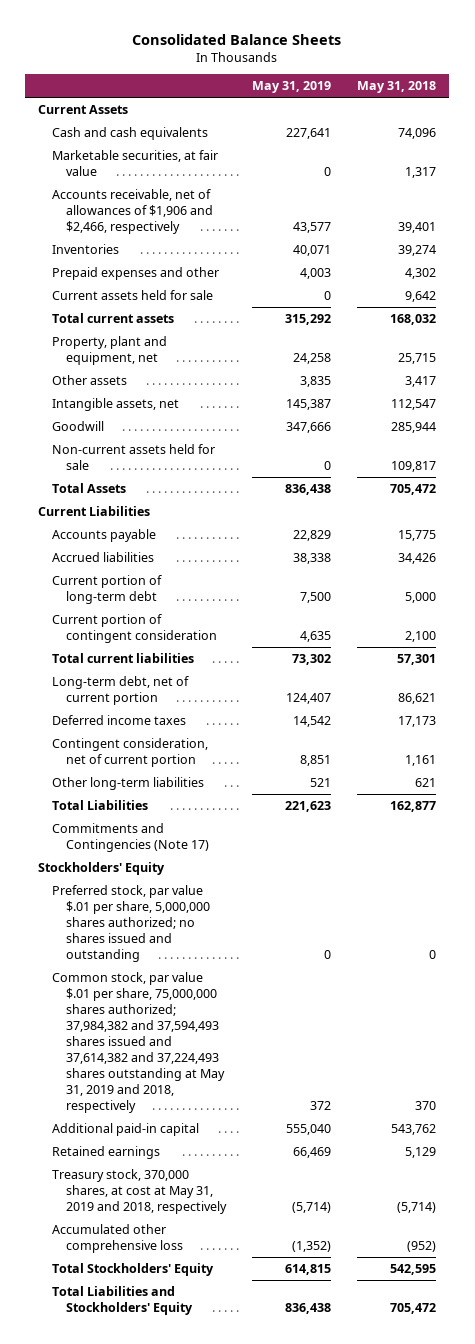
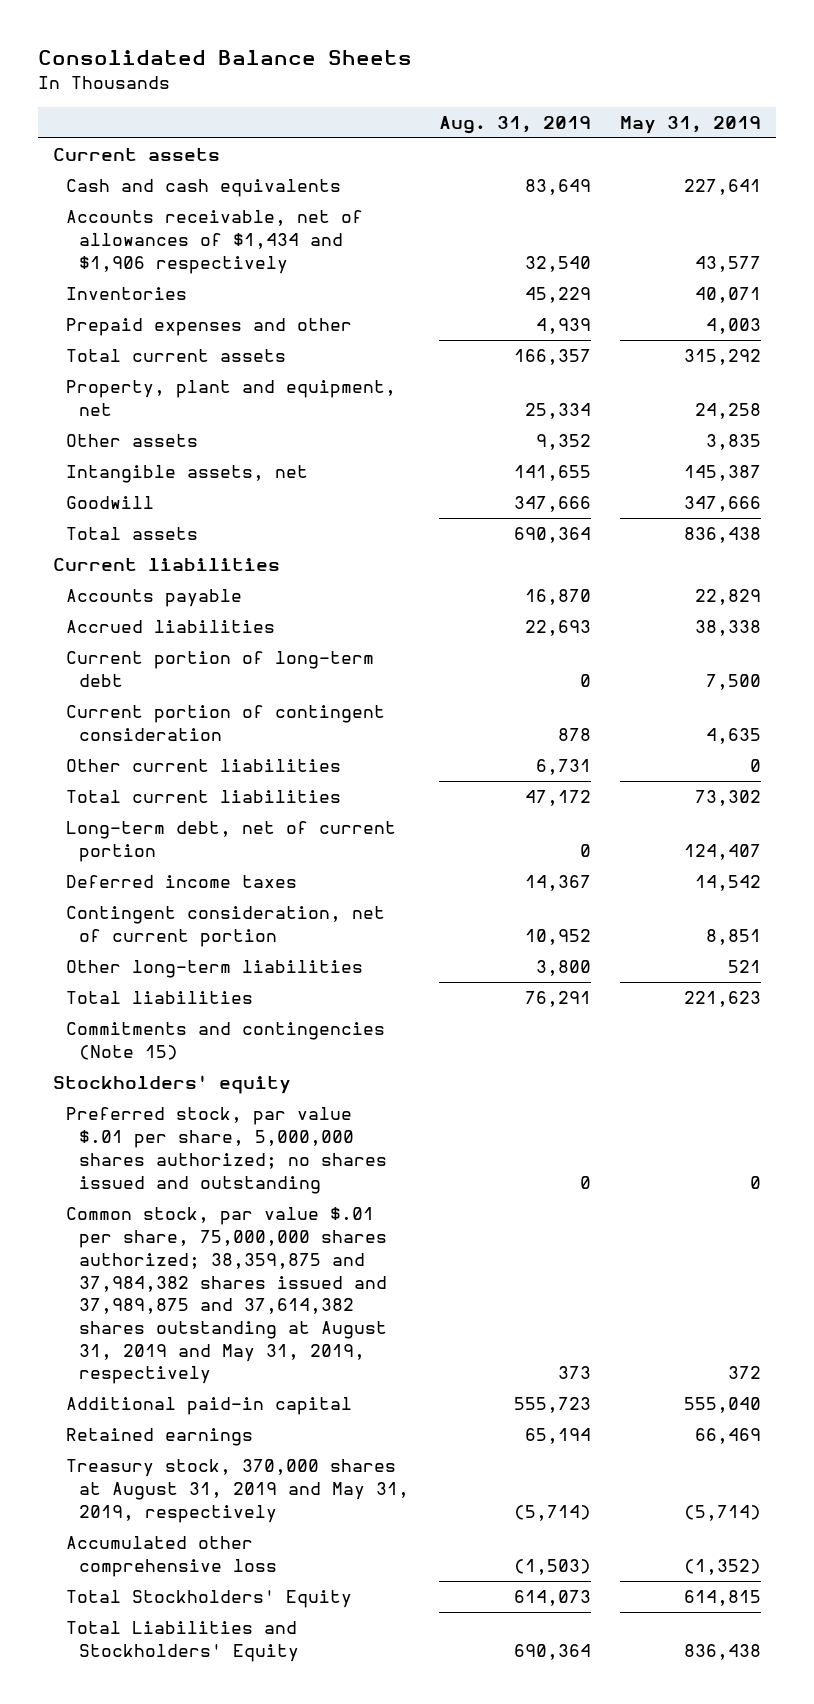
- | May 31, 2019 | May 31, 2018
+ | Aug. 31, 2019 | May 31, 2019
- Current Assets
+ Current assets
- Marketable securities, at fair value | 0 | 1,317
- Accounts receivable, net of allowances of $1,906 and $2,466, respectively | 43,577 | 39,401
+ Accounts receivable, net of allowances of $1,434 and $1,906 respectively | 32,540 | 43,577
- Current assets held for sale | 0 | 9,642
- Non-current assets held for sale | 0 | 109,817
- Total Assets | 836,438 | 705,472
- Current Liabilities
+ Total assets | 690,364 | 836,438
+ Current liabilities
+ Other current liabilities | 6,731 | 0
- Total Liabilities | 221,623 | 162,877
- Commitments and Contingencies (Note 17)
- Stockholders' Equity
+ Total liabilities | 76,291 | 221,623
+ Commitments and contingencies (Note 15)
+ Stockholders' equity
- Common stock, par value $.01 per share, 75,000,000 shares authorized; 37,984,382 and 37,594,493 shares issued and 37,614,382 and 37,224,493 shares outstanding at May 31, 2019 and 2018, respectively | 372 | 370
+ Common stock, par value $.01 per share, 75,000,000 shares authorized; 38,359,875 and 37,984,382 shares issued and 37,989,875 and 37,614,382 shares outstanding at August 31, 2019 and May 31, 2019, respectively | 373 | 372
- Treasury stock, 370,000 shares, at cost at May 31, 2019 and 2018, respectively | (5,714) | (5,714)
+ Treasury stock, 370,000 shares at August 31, 2019 and May 31, 2019, respectively | (5,714) | (5,714)

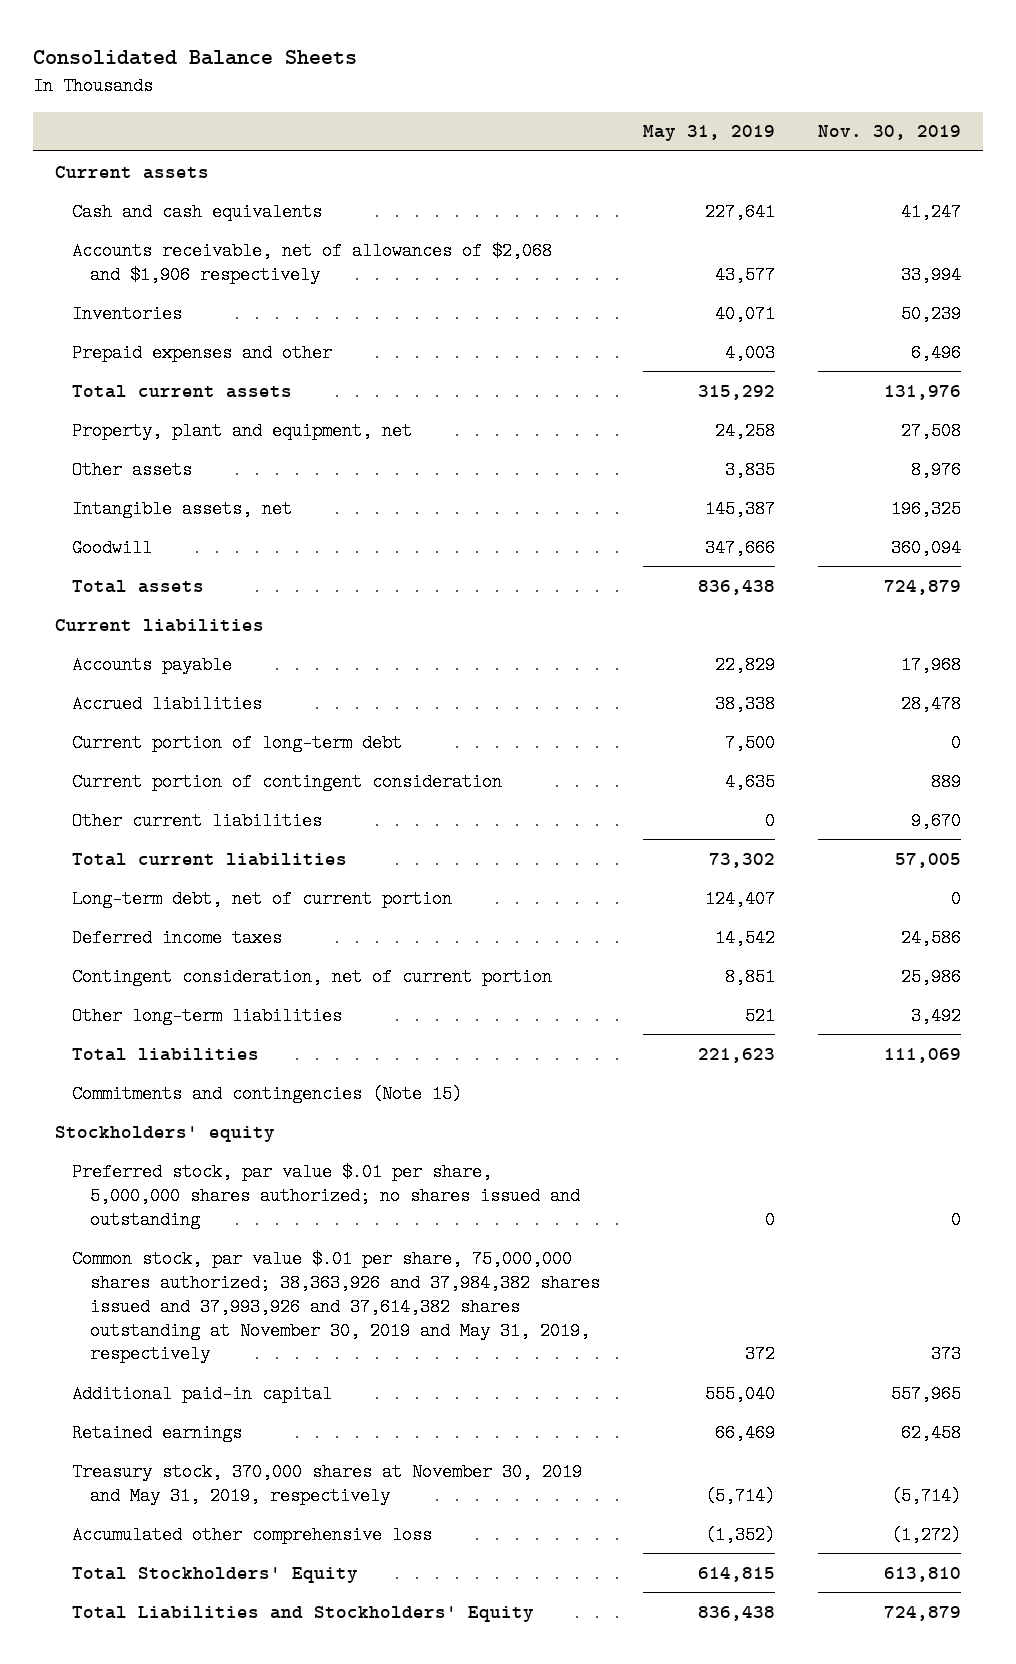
- | Aug. 31, 2019 | May 31, 2019
+ | May 31, 2019 | Nov. 30, 2019
- Accounts receivable, net of allowances of $1,434 and $1,906 respectively | 32,540 | 43,577
+ Accounts receivable, net of allowances of $2,068 and $1,906 respectively | 43,577 | 33,994
- Common stock, par value $.01 per share, 75,000,000 shares authorized; 38,359,875 and 37,984,382 shares issued and 37,989,875 and 37,614,382 shares outstanding at August 31, 2019 and May 31, 2019, respectively | 373 | 372
+ Common stock, par value $.01 per share, 75,000,000 shares authorized; 38,363,926 and 37,984,382 shares issued and 37,993,926 and 37,614,382 shares outstanding at November 30, 2019 and May 31, 2019, respectively | 372 | 373
- Treasury stock, 370,000 shares at August 31, 2019 and May 31, 2019, respectively | (5,714) | (5,714)
+ Treasury stock, 370,000 shares at November 30, 2019 and May 31, 2019, respectively | (5,714) | (5,714)

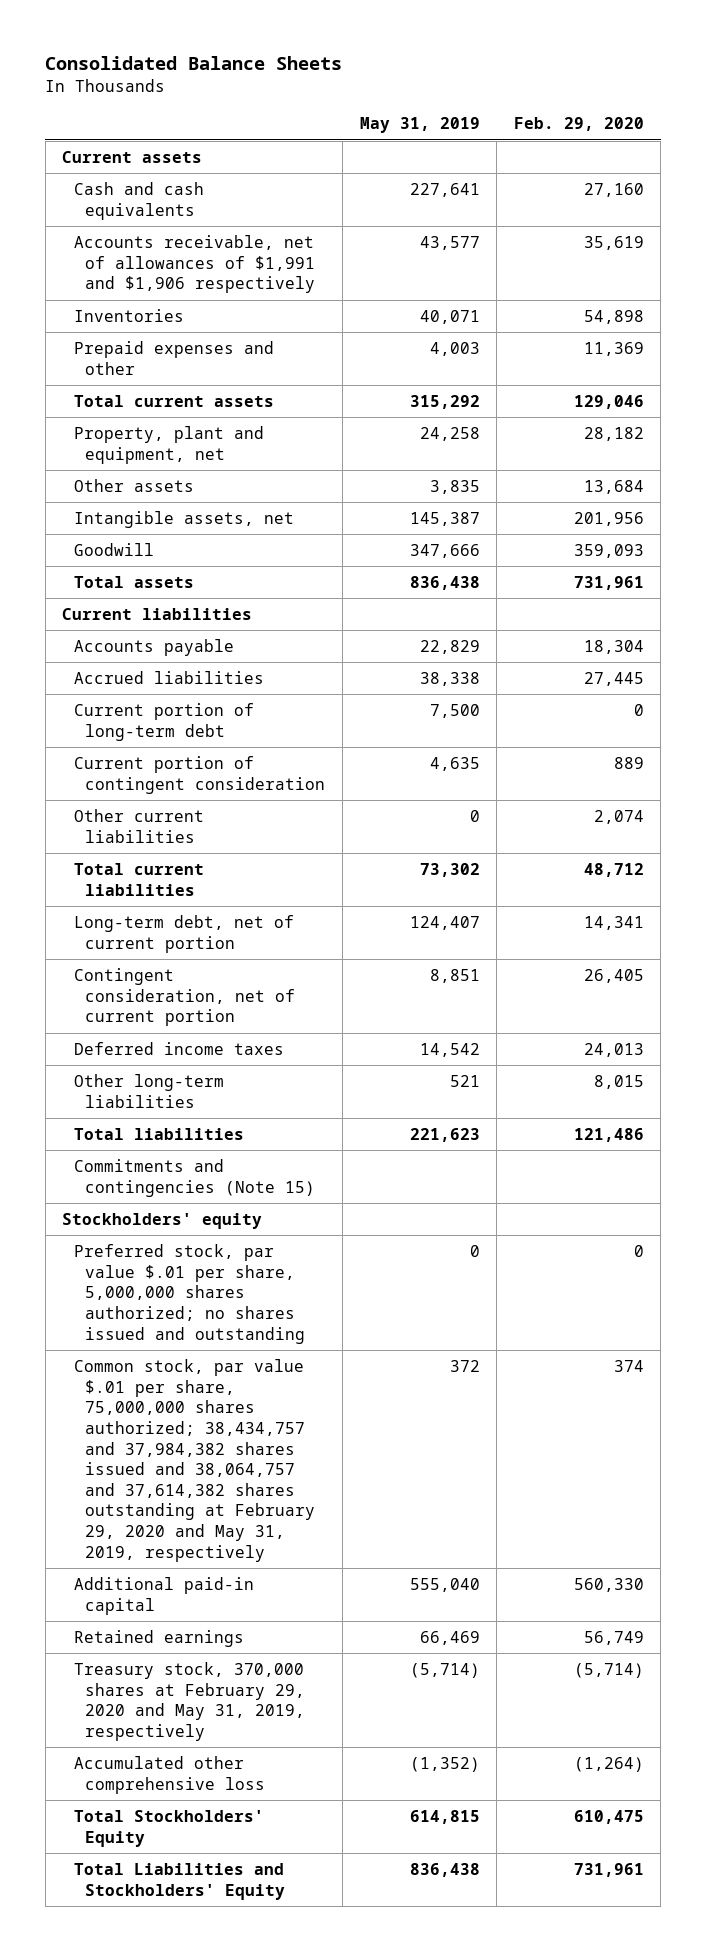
- | May 31, 2019 | Nov. 30, 2019
+ | May 31, 2019 | Feb. 29, 2020
- Accounts receivable, net of allowances of $2,068 and $1,906 respectively | 43,577 | 33,994
+ Accounts receivable, net of allowances of $1,991 and $1,906 respectively | 43,577 | 35,619
moved down: Deferred income taxes | 14,542 | 24,013
- Common stock, par value $.01 per share, 75,000,000 shares authorized; 38,363,926 and 37,984,382 shares issued and 37,993,926 and 37,614,382 shares outstanding at November 30, 2019 and May 31, 2019, respectively | 372 | 373
+ Common stock, par value $.01 per share, 75,000,000 shares authorized; 38,434,757 and 37,984,382 shares issued and 38,064,757 and 37,614,382 shares outstanding at February 29, 2020 and May 31, 2019, respectively | 372 | 374
- Treasury stock, 370,000 shares at November 30, 2019 and May 31, 2019, respectively | (5,714) | (5,714)
+ Treasury stock, 370,000 shares at February 29, 2020 and May 31, 2019, respectively | (5,714) | (5,714)

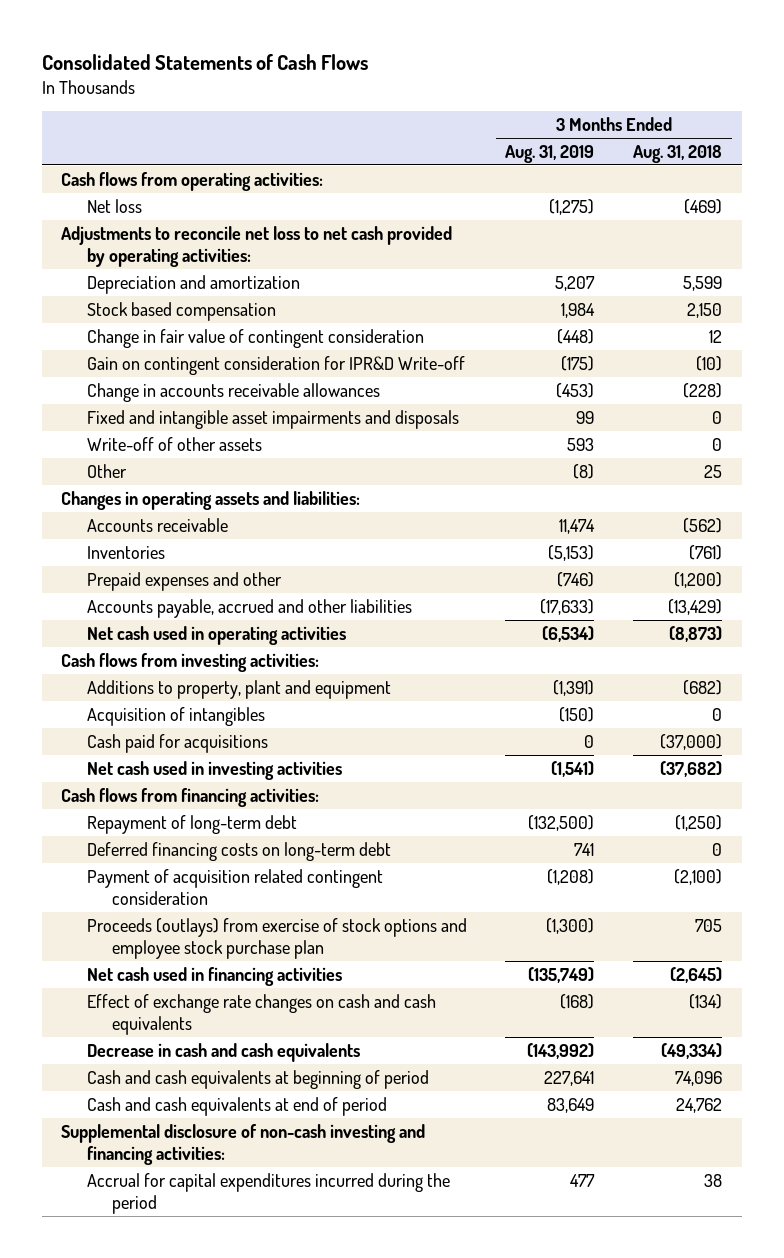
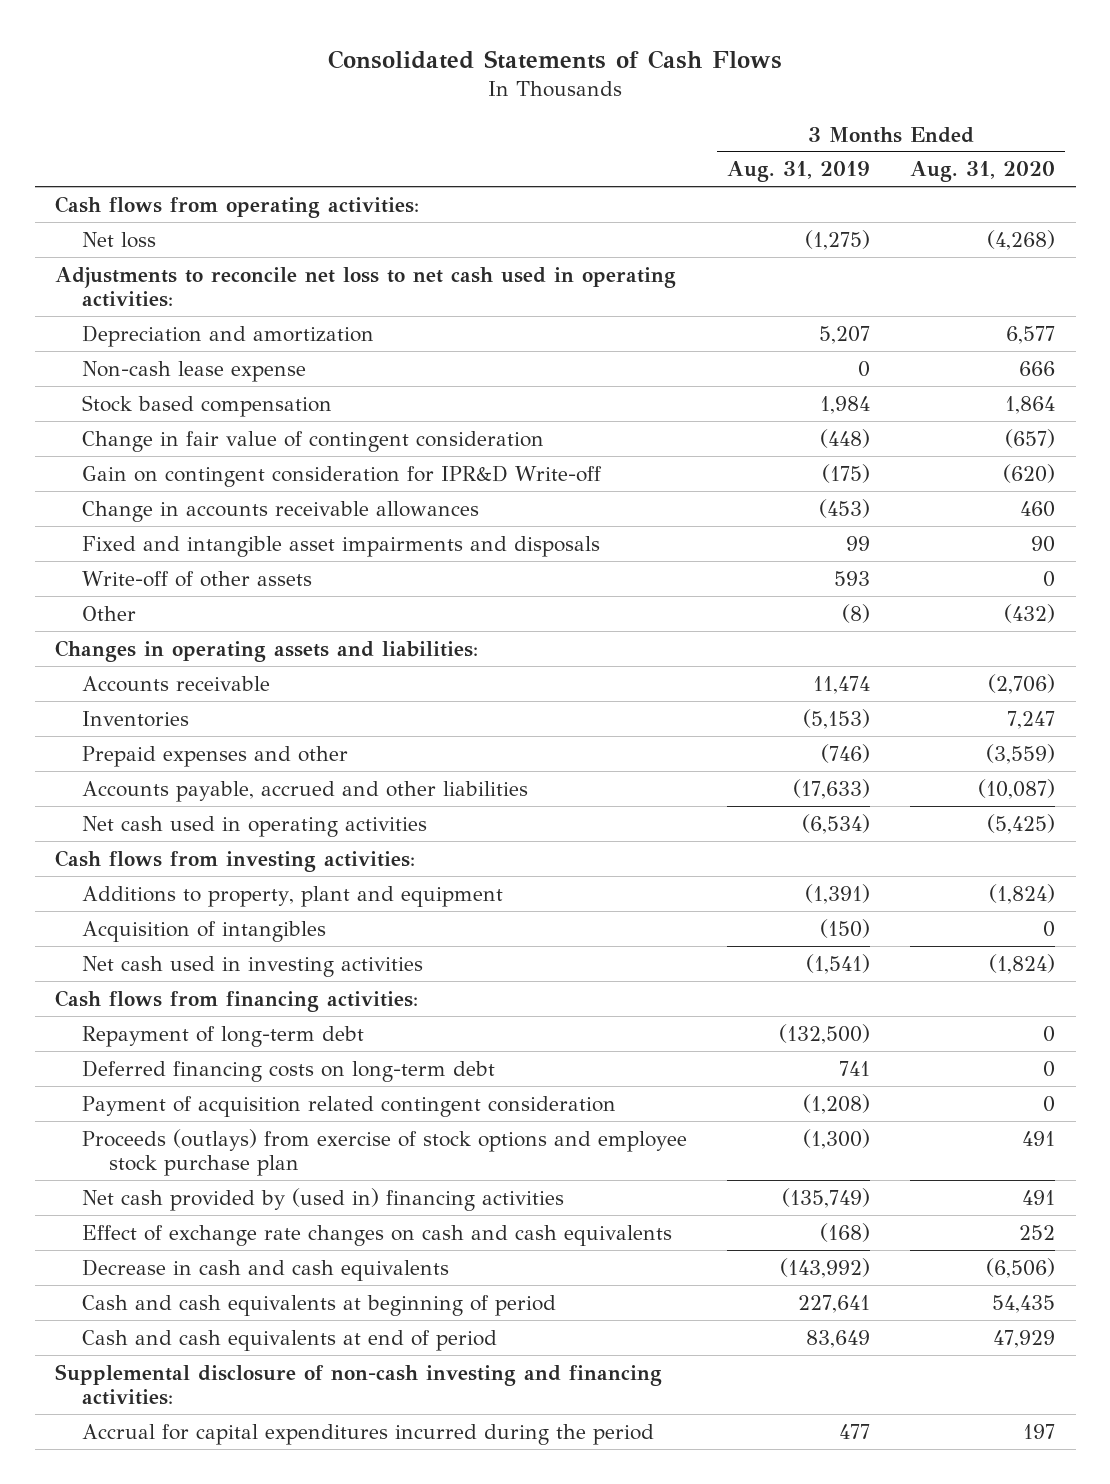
- | 3 Months Ended Aug. 31, 2019 | 3 Months Ended Aug. 31, 2018
+ | 3 Months Ended Aug. 31, 2019 | 3 Months Ended Aug. 31, 2020
- Adjustments to reconcile net loss to net cash provided by operating activities:
+ Adjustments to reconcile net loss to net cash used in operating activities:
+ Non-cash lease expense | 0 | 666
- Cash paid for acquisitions | 0 | (37,000)
- Net cash used in financing activities | (135,749) | (2,645)
+ Net cash provided by (used in) financing activities | (135,749) | 491

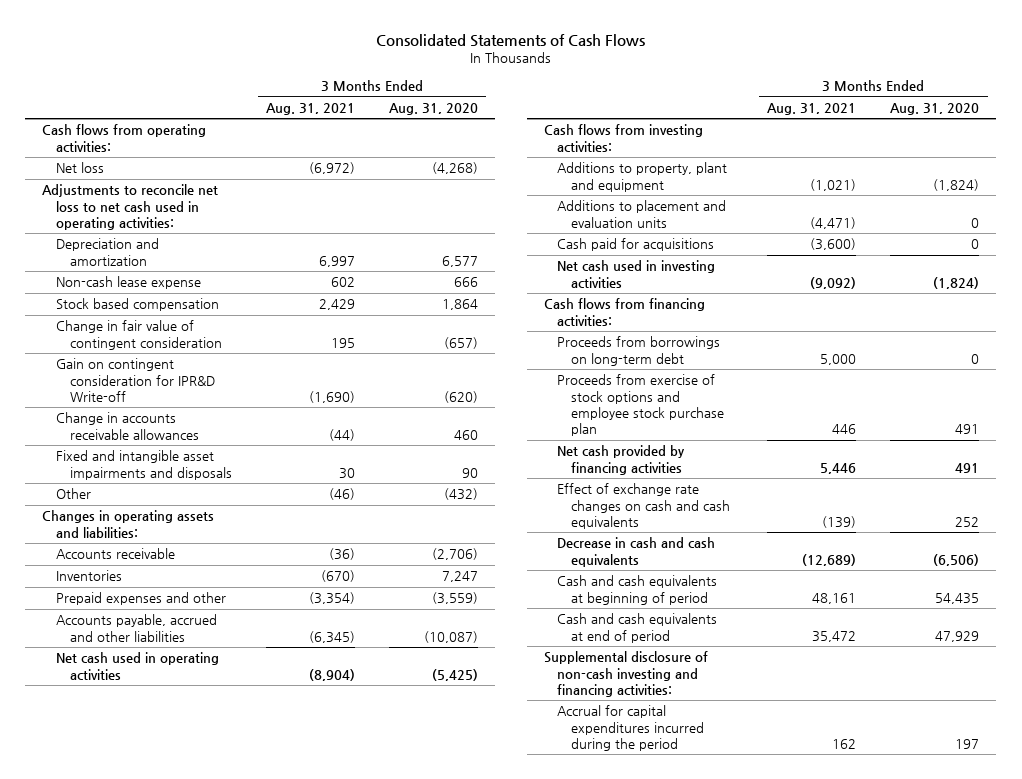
- | 3 Months Ended Aug. 31, 2019 | 3 Months Ended Aug. 31, 2020
+ | 3 Months Ended Aug. 31, 2021 | 3 Months Ended Aug. 31, 2020
- Write-off of other assets | 593 | 0
- Acquisition of intangibles | (150) | 0
+ Additions to placement and evaluation units | (4,471) | 0
+ Cash paid for acquisitions | (3,600) | 0
- Repayment of long-term debt | (132,500) | 0
- Deferred financing costs on long-term debt | 741 | 0
- Payment of acquisition related contingent consideration | (1,208) | 0
- Proceeds (outlays) from exercise of stock options and employee stock purchase plan | (1,300) | 491
- Net cash provided by (used in) financing activities | (135,749) | 491
+ Proceeds from borrowings on long-term debt | 5,000 | 0
+ Proceeds from exercise of stock options and employee stock purchase plan | 446 | 491
+ Net cash provided by financing activities | 5,446 | 491

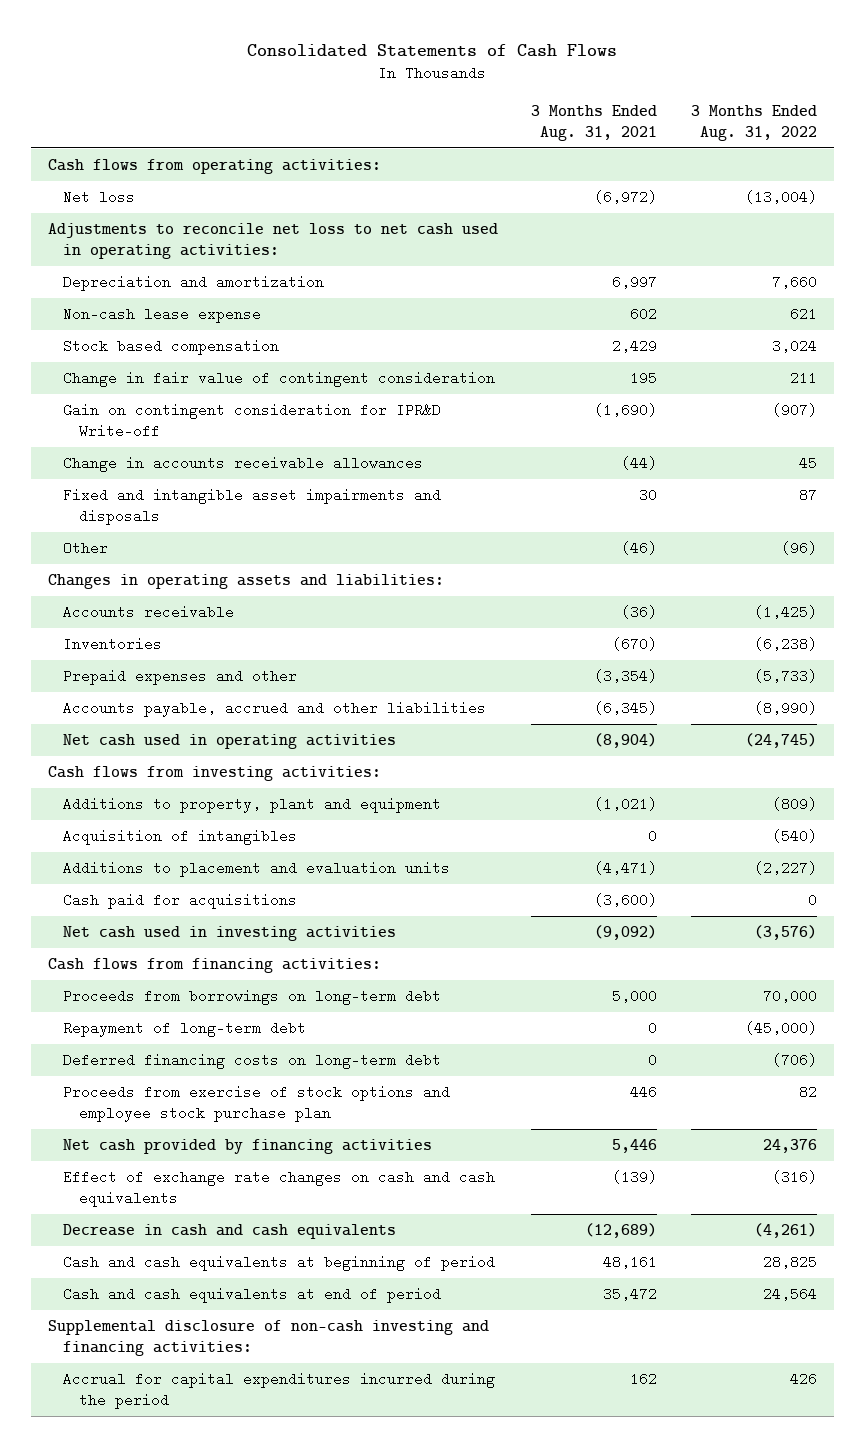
- | 3 Months Ended Aug. 31, 2021 | 3 Months Ended Aug. 31, 2020
+ | 3 Months Ended Aug. 31, 2021 | 3 Months Ended Aug. 31, 2022
+ Acquisition of intangibles | 0 | (540)
+ Repayment of long-term debt | 0 | (45,000)
+ Deferred financing costs on long-term debt | 0 | (706)

